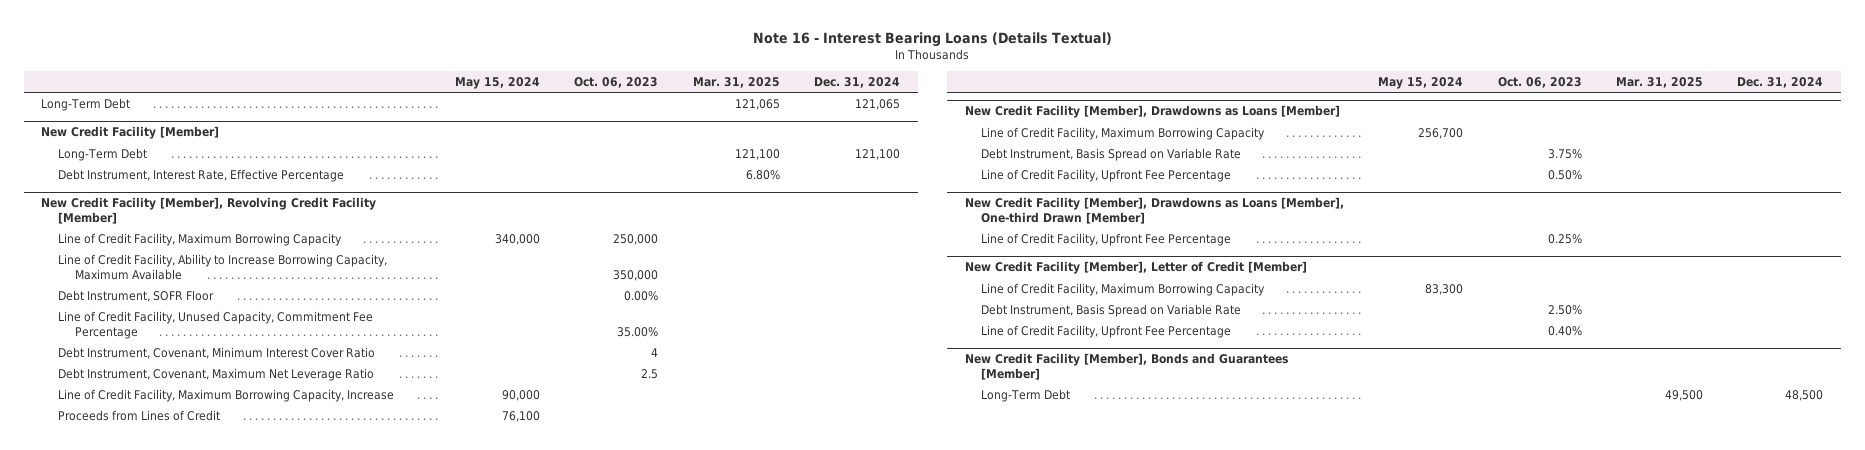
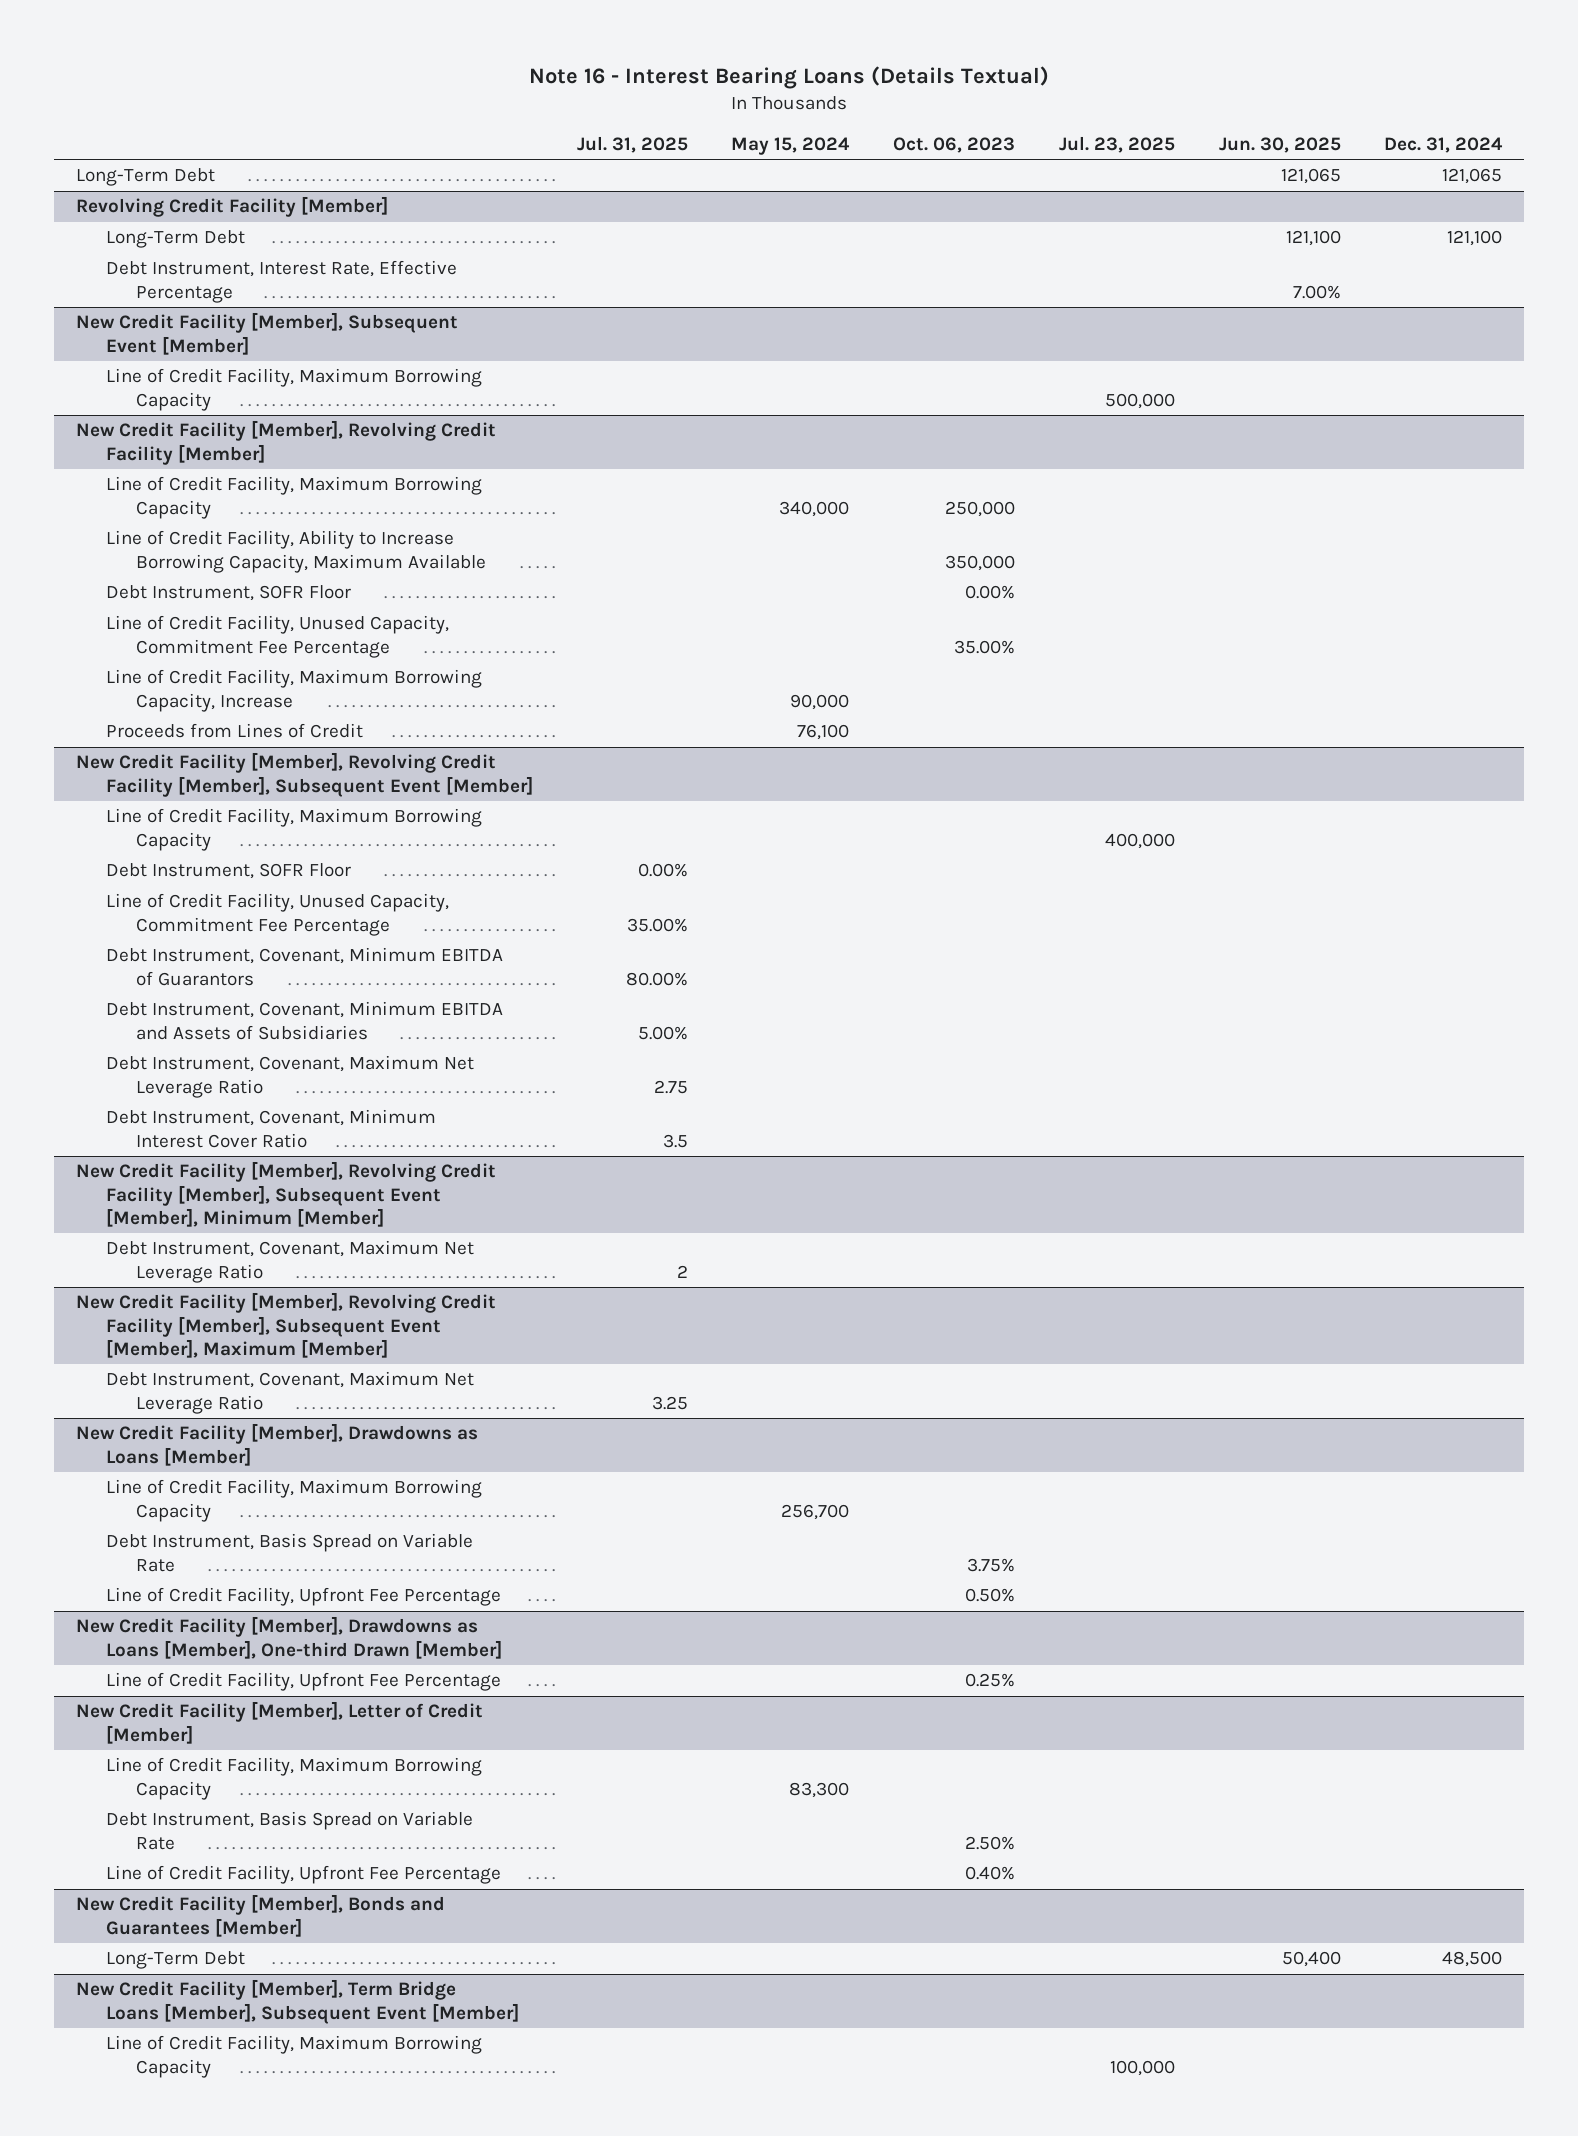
- | May 15, 2024 | Oct. 06, 2023 | Mar. 31, 2025 | Dec. 31, 2024
+ | Jul. 31, 2025 | May 15, 2024 | Oct. 06, 2023 | Jul. 23, 2025 | Jun. 30, 2025 | Dec. 31, 2024
- New Credit Facility [Member]
+ Revolving Credit Facility [Member]
+ New Credit Facility [Member], Subsequent Event [Member]
+ Line of Credit Facility, Maximum Borrowing Capacity | | | | 500,000 | |
@ New Credit Facility [Member], Revolving Credit Facility [Member]
- Debt Instrument, Covenant, Minimum Interest Cover Ratio | | 4 | |
- Debt Instrument, Covenant, Maximum Net Leverage Ratio | | 2.5 | |
+ New Credit Facility [Member], Revolving Credit Facility [Member], Subsequent Event [Member]
+ Line of Credit Facility, Maximum Borrowing Capacity | | | | 400,000 | |
+ Debt Instrument, SOFR Floor | 0.00% | | | | |
+ Line of Credit Facility, Unused Capacity, Commitment Fee Percentage | 35.00% | | | | |
+ Debt Instrument, Covenant, Minimum EBITDA of Guarantors | 80.00% | | | | |
+ Debt Instrument, Covenant, Minimum EBITDA and Assets of Subsidiaries | 5.00% | | | | |
+ Debt Instrument, Covenant, Maximum Net Leverage Ratio | 2.75 | | | | |
+ Debt Instrument, Covenant, Minimum Interest Cover Ratio | 3.5 | | | | |
+ New Credit Facility [Member], Revolving Credit Facility [Member], Subsequent Event [Member], Minimum [Member]
+ Debt Instrument, Covenant, Maximum Net Leverage Ratio | 2 | | | | |
+ New Credit Facility [Member], Revolving Credit Facility [Member], Subsequent Event [Member], Maximum [Member]
+ Debt Instrument, Covenant, Maximum Net Leverage Ratio | 3.25 | | | | |
+ New Credit Facility [Member], Term Bridge Loans [Member], Subsequent Event [Member]
+ Line of Credit Facility, Maximum Borrowing Capacity | | | | 100,000 | |

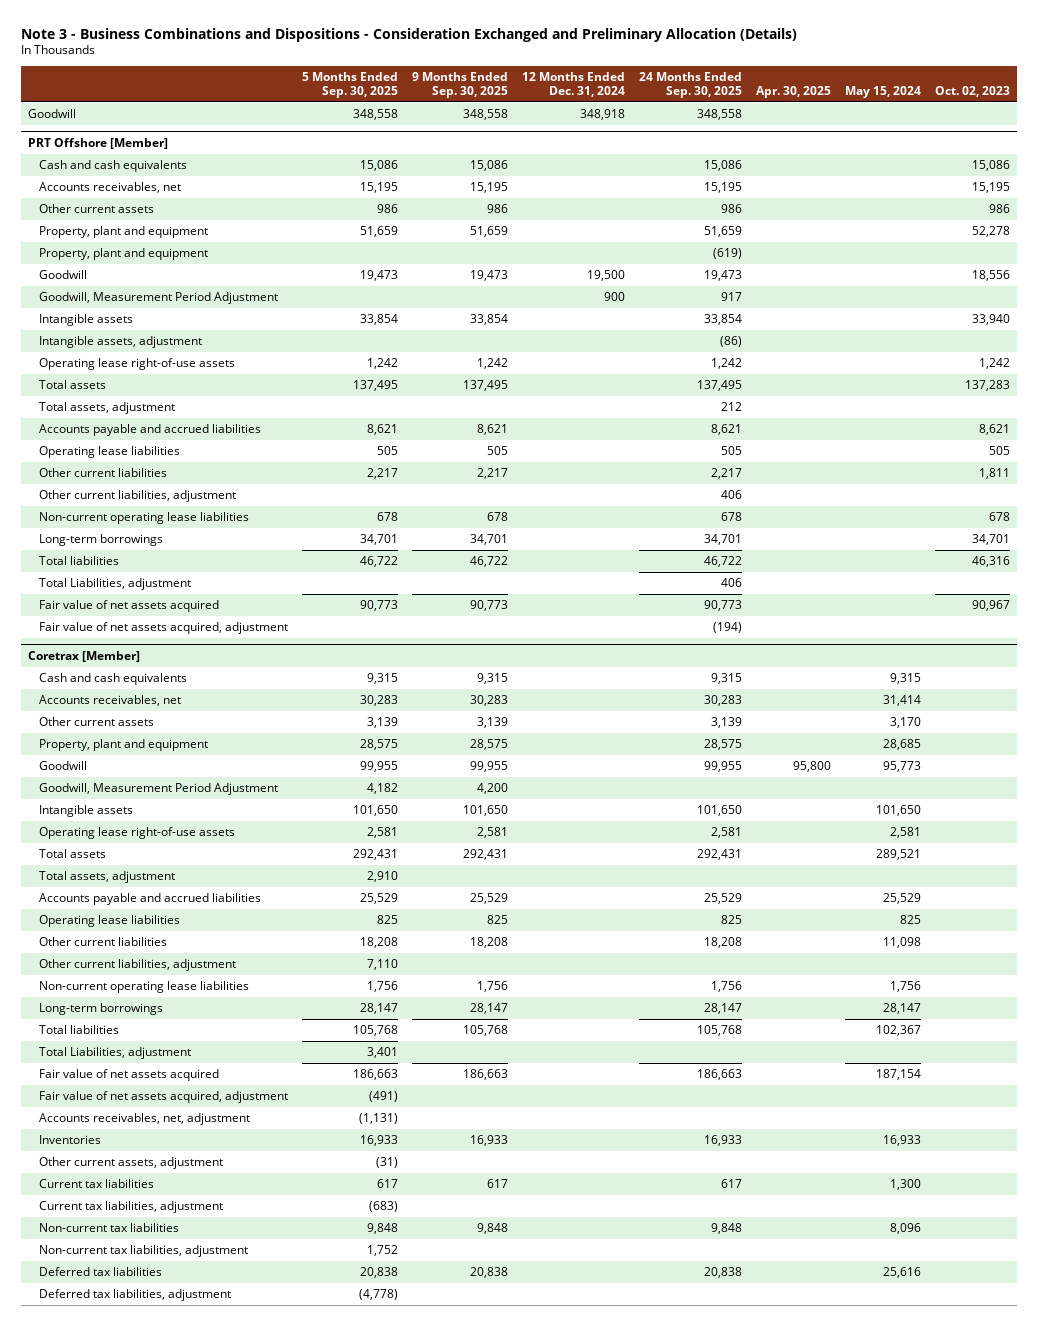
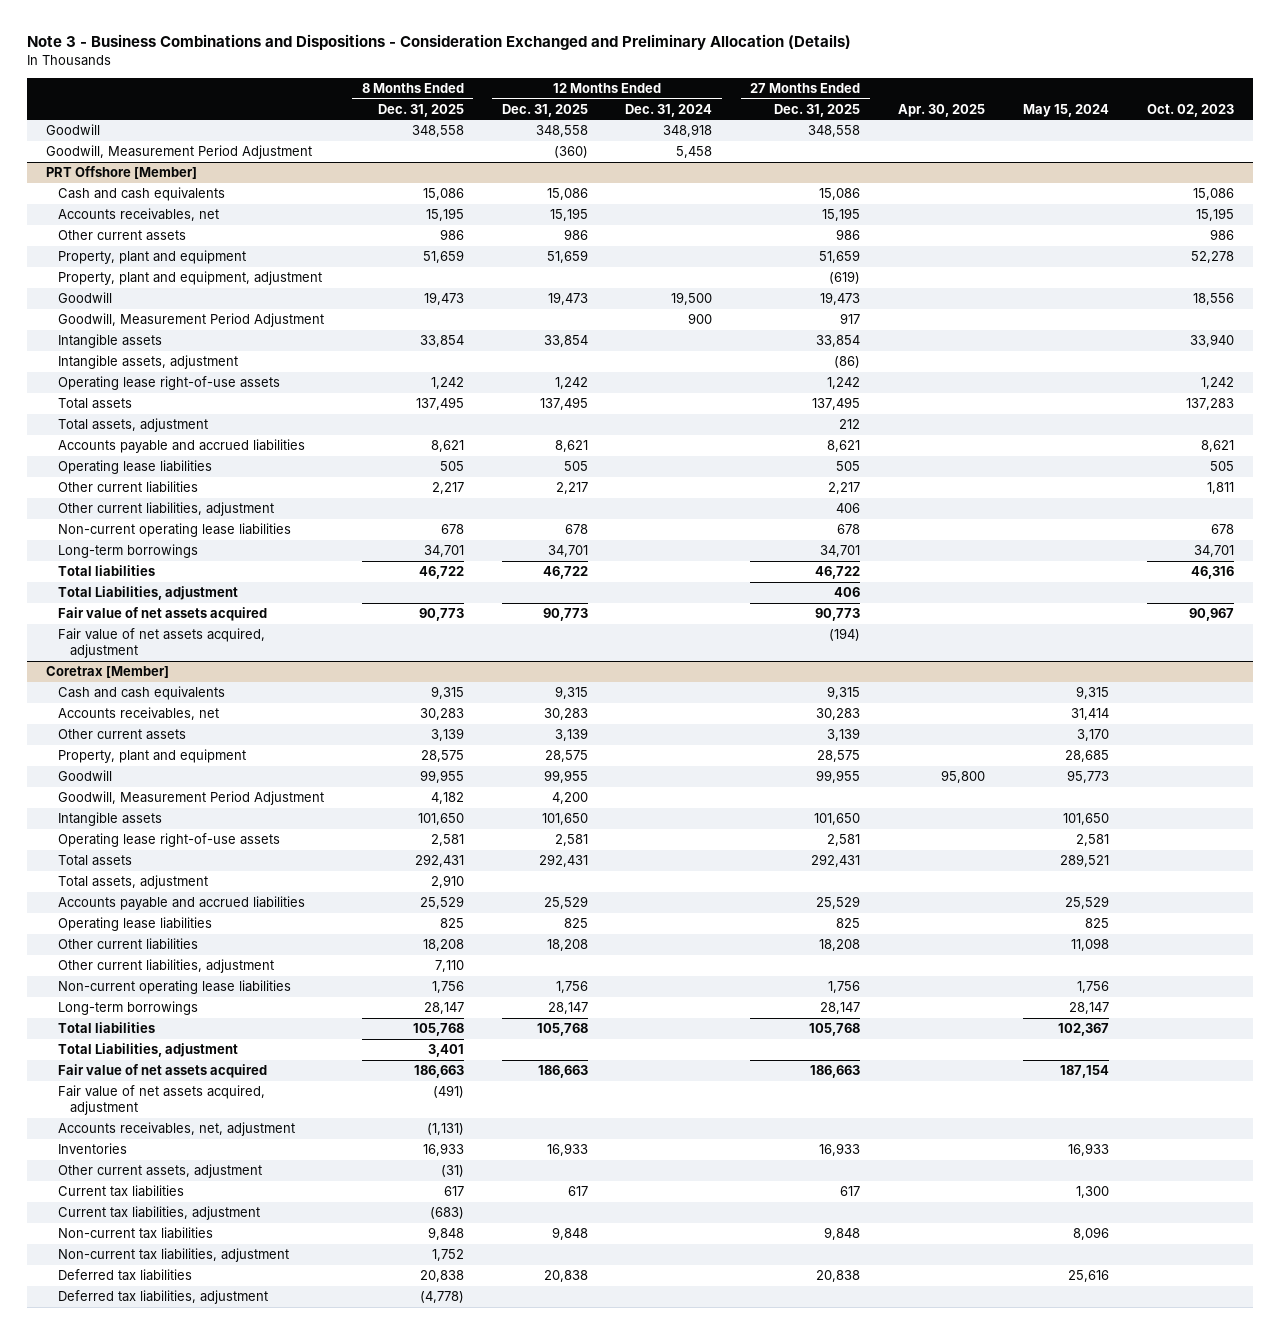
- | 5 Months Ended Sep. 30, 2025 | 9 Months Ended Sep. 30, 2025 | 12 Months Ended Dec. 31, 2024 | 24 Months Ended Sep. 30, 2025 | Apr. 30, 2025 | May 15, 2024 | Oct. 02, 2023
+ | 8 Months Ended Dec. 31, 2025 | 12 Months Ended Dec. 31, 2025 | 12 Months Ended Dec. 31, 2024 | 27 Months Ended Dec. 31, 2025 | Apr. 30, 2025 | May 15, 2024 | Oct. 02, 2023
+ Goodwill, Measurement Period Adjustment | | (360) | 5,458 | | | |
@ PRT Offshore [Member]
- Property, plant and equipment | | | | (619) | | |
+ Property, plant and equipment, adjustment | | | | (619) | | |

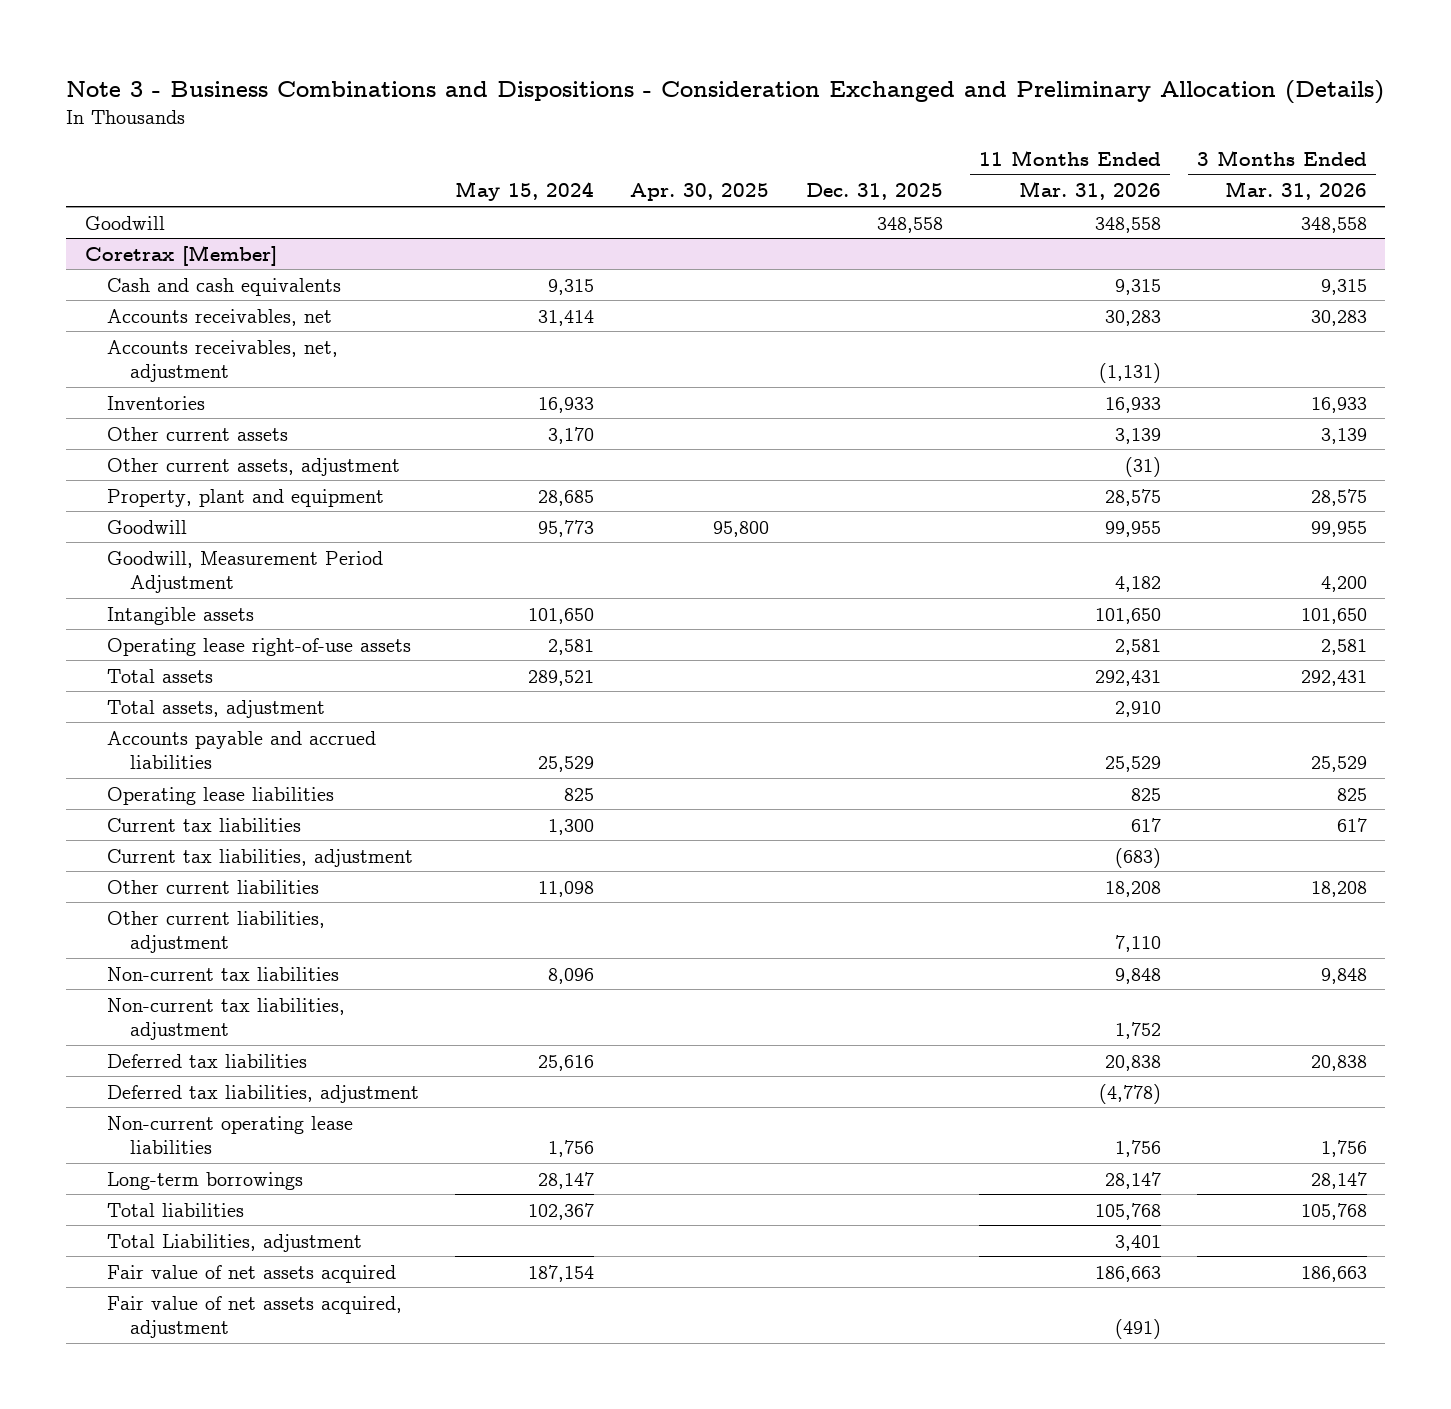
- | 8 Months Ended Dec. 31, 2025 | 12 Months Ended Dec. 31, 2025 | 12 Months Ended Dec. 31, 2024 | 27 Months Ended Dec. 31, 2025 | Apr. 30, 2025 | May 15, 2024 | Oct. 02, 2023
+ | May 15, 2024 | Apr. 30, 2025 | Dec. 31, 2025 | 11 Months Ended Mar. 31, 2026 | 3 Months Ended Mar. 31, 2026
- Goodwill, Measurement Period Adjustment | | (360) | 5,458 | | | |
- PRT Offshore [Member]
- Cash and cash equivalents | 15,086 | 15,086 | | 15,086 | | | 15,086
- Accounts receivables, net | 15,195 | 15,195 | | 15,195 | | | 15,195
- Other current assets | 986 | 986 | | 986 | | | 986
- Property, plant and equipment | 51,659 | 51,659 | | 51,659 | | | 52,278
- Property, plant and equipment, adjustment | | | | (619) | | |
- Goodwill | 19,473 | 19,473 | 19,500 | 19,473 | | | 18,556
- Goodwill, Measurement Period Adjustment | | | 900 | 917 | | |
- Intangible assets | 33,854 | 33,854 | | 33,854 | | | 33,940
- Intangible assets, adjustment | | | | (86) | | |
- Operating lease right-of-use assets | 1,242 | 1,242 | | 1,242 | | | 1,242
- Total assets | 137,495 | 137,495 | | 137,495 | | | 137,283
- Total assets, adjustment | | | | 212 | | |
- Accounts payable and accrued liabilities | 8,621 | 8,621 | | 8,621 | | | 8,621
- Operating lease liabilities | 505 | 505 | | 505 | | | 505
- Other current liabilities | 2,217 | 2,217 | | 2,217 | | | 1,811
- Other current liabilities, adjustment | | | | 406 | | |
- Non-current operating lease liabilities | 678 | 678 | | 678 | | | 678
- Long-term borrowings | 34,701 | 34,701 | | 34,701 | | | 34,701
- Total liabilities | 46,722 | 46,722 | | 46,722 | | | 46,316
- Total Liabilities, adjustment | | | | 406 | | |
- Fair value of net assets acquired | 90,773 | 90,773 | | 90,773 | | | 90,967
- Fair value of net assets acquired, adjustment | | | | (194) | | |
@ Coretrax [Member]
moved up: Accounts receivables, net, adjustment | | | | (1,131) |
moved up: Inventories | 16,933 | | | 16,933 | 16,933
moved up: Other current assets, adjustment | | | | (31) |
moved up: Current tax liabilities | 1,300 | | | 617 | 617
moved up: Current tax liabilities, adjustment | | | | (683) |
moved up: Non-current tax liabilities | 8,096 | | | 9,848 | 9,848
moved up: Non-current tax liabilities, adjustment | | | | 1,752 |
moved up: Deferred tax liabilities | 25,616 | | | 20,838 | 20,838
moved up: Deferred tax liabilities, adjustment | | | | (4,778) |

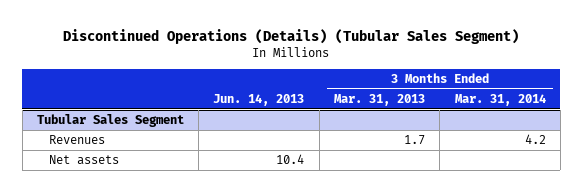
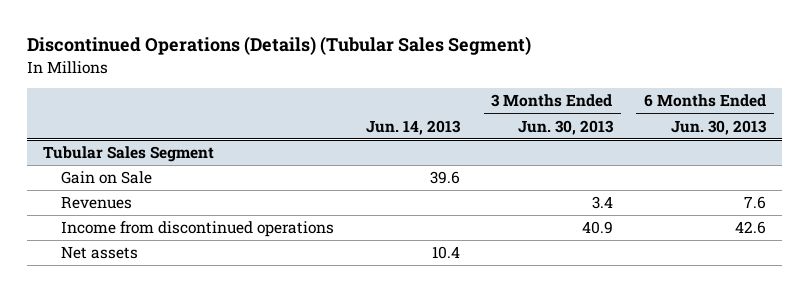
- | Jun. 14, 2013 | 3 Months Ended Mar. 31, 2013 | 3 Months Ended Mar. 31, 2014
+ | Jun. 14, 2013 | 3 Months Ended Jun. 30, 2013 | 6 Months Ended Jun. 30, 2013
@ Tubular Sales Segment
+ Gain on Sale | 39.6 | |
+ Income from discontinued operations | | 40.9 | 42.6

